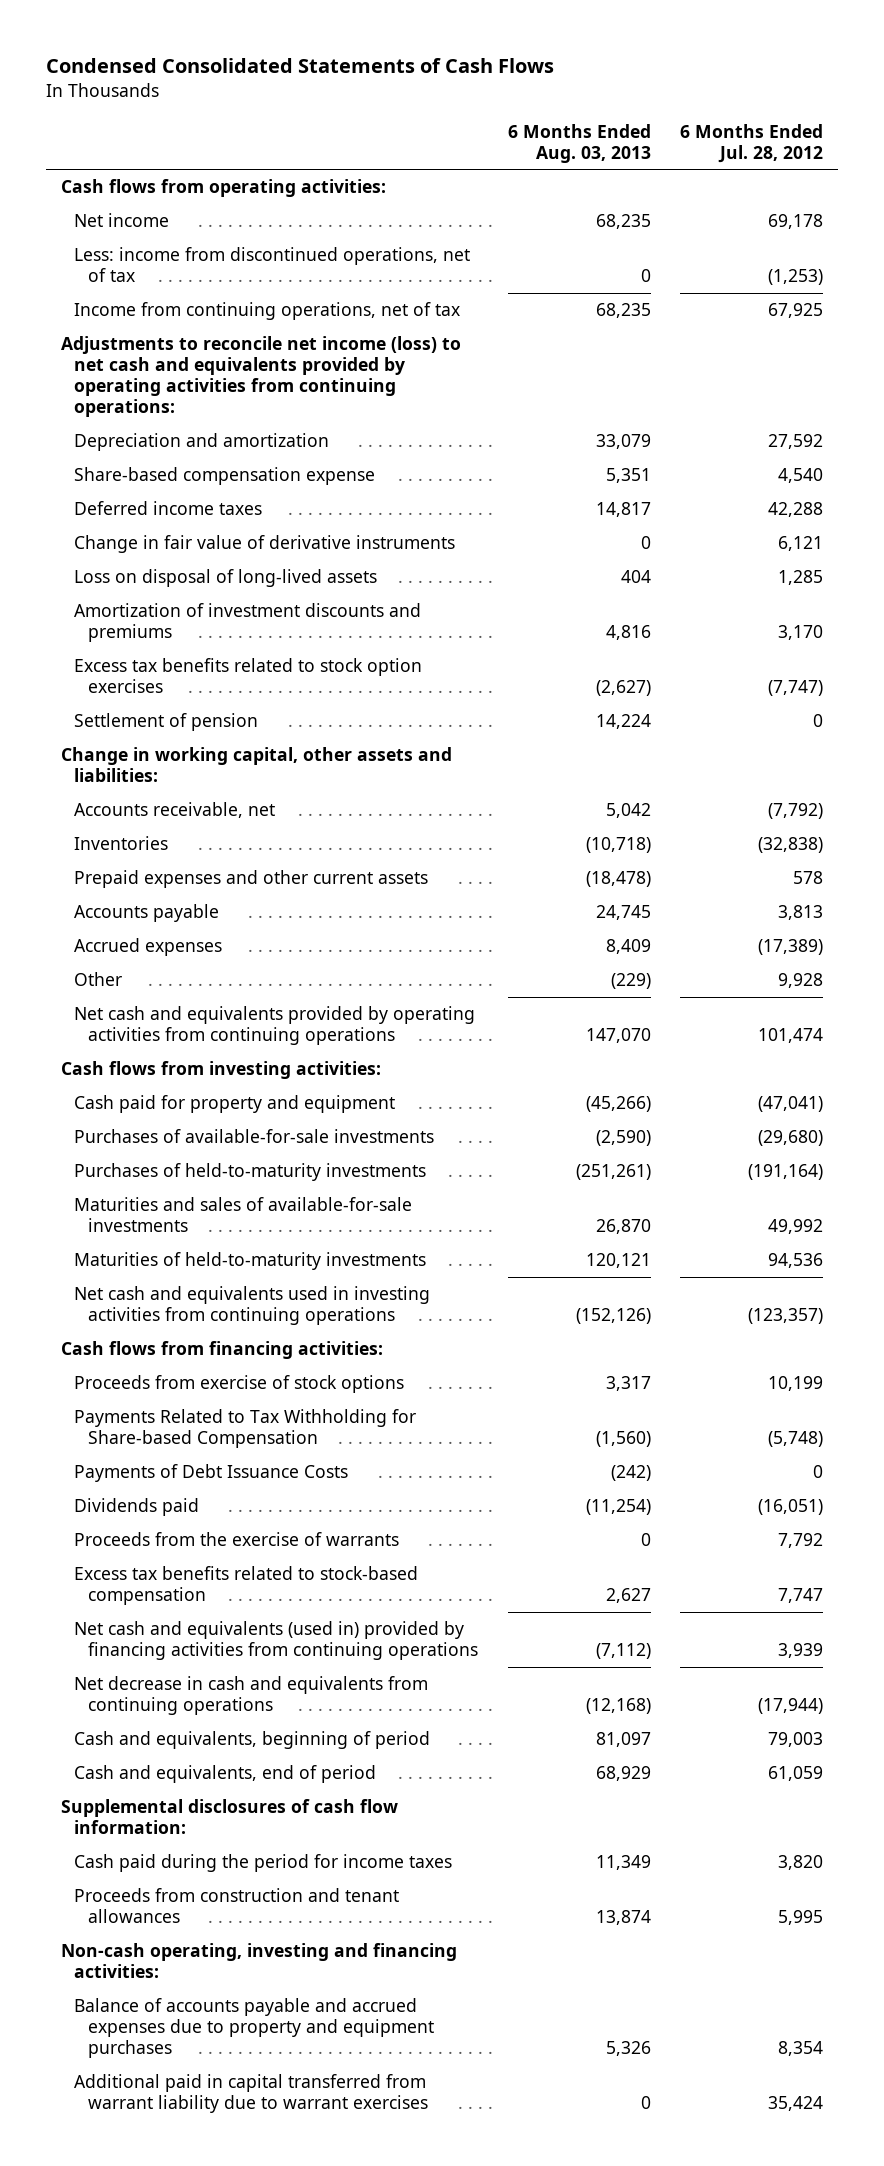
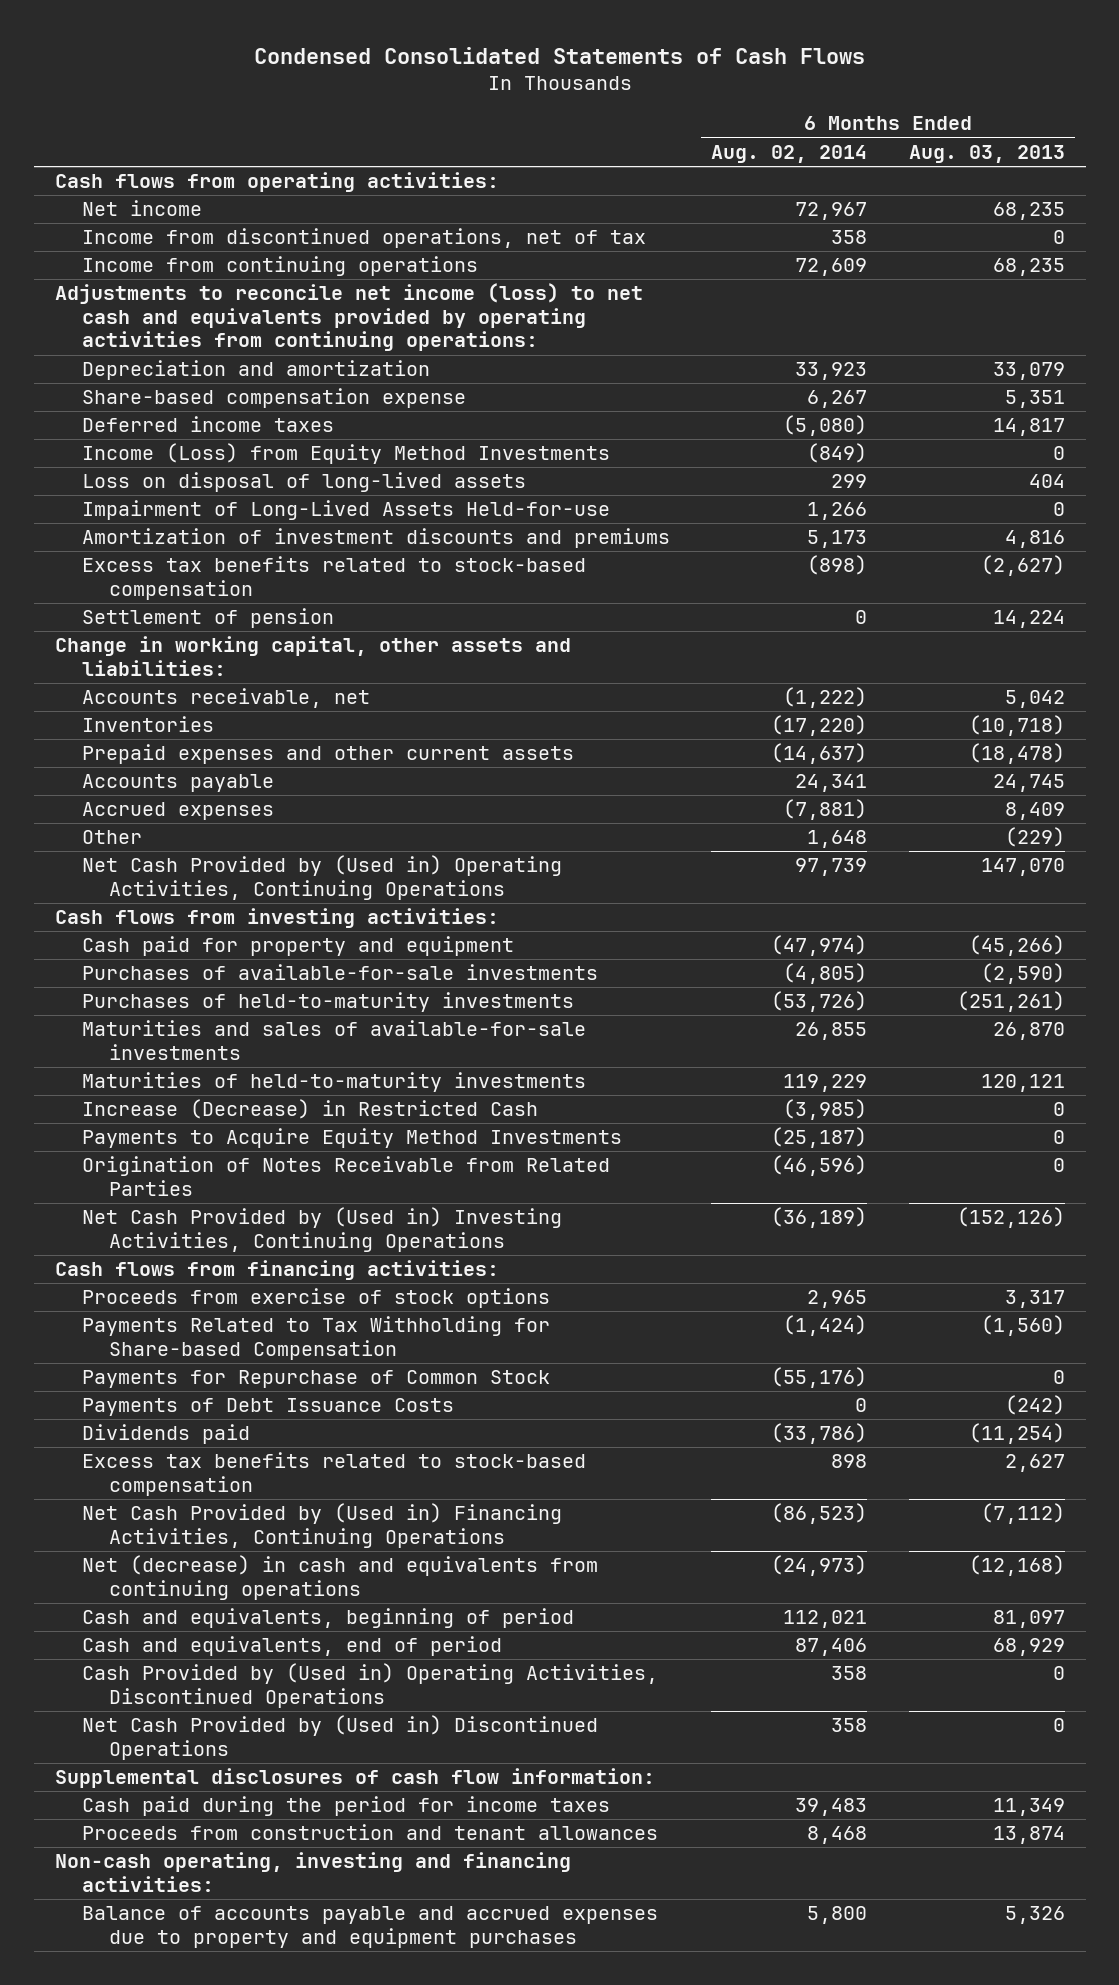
- | 6 Months Ended Aug. 03, 2013 | 6 Months Ended Jul. 28, 2012
+ | 6 Months Ended Aug. 02, 2014 | 6 Months Ended Aug. 03, 2013
- Less: income from discontinued operations, net of tax | 0 | (1,253)
- Income from continuing operations, net of tax | 68,235 | 67,925
+ Income from discontinued operations, net of tax | 358 | 0
+ Income from continuing operations | 72,609 | 68,235
- Change in fair value of derivative instruments | 0 | 6,121
+ Income (Loss) from Equity Method Investments | (849) | 0
+ Impairment of Long-Lived Assets Held-for-use | 1,266 | 0
- Excess tax benefits related to stock option exercises | (2,627) | (7,747)
+ Excess tax benefits related to stock-based compensation | (898) | (2,627)
- Net cash and equivalents provided by operating activities from continuing operations | 147,070 | 101,474
+ Net Cash Provided by (Used in) Operating Activities, Continuing Operations | 97,739 | 147,070
- Net cash and equivalents used in investing activities from continuing operations | (152,126) | (123,357)
+ Increase (Decrease) in Restricted Cash | (3,985) | 0
+ Payments to Acquire Equity Method Investments | (25,187) | 0
+ Origination of Notes Receivable from Related Parties | (46,596) | 0
+ Net Cash Provided by (Used in) Investing Activities, Continuing Operations | (36,189) | (152,126)
+ Payments for Repurchase of Common Stock | (55,176) | 0
- Proceeds from the exercise of warrants | 0 | 7,792
- Net cash and equivalents (used in) provided by financing activities from continuing operations | (7,112) | 3,939
- Net decrease in cash and equivalents from continuing operations | (12,168) | (17,944)
+ Net Cash Provided by (Used in) Financing Activities, Continuing Operations | (86,523) | (7,112)
+ Net (decrease) in cash and equivalents from continuing operations | (24,973) | (12,168)
+ Cash Provided by (Used in) Operating Activities, Discontinued Operations | 358 | 0
+ Net Cash Provided by (Used in) Discontinued Operations | 358 | 0
- Additional paid in capital transferred from warrant liability due to warrant exercises | 0 | 35,424

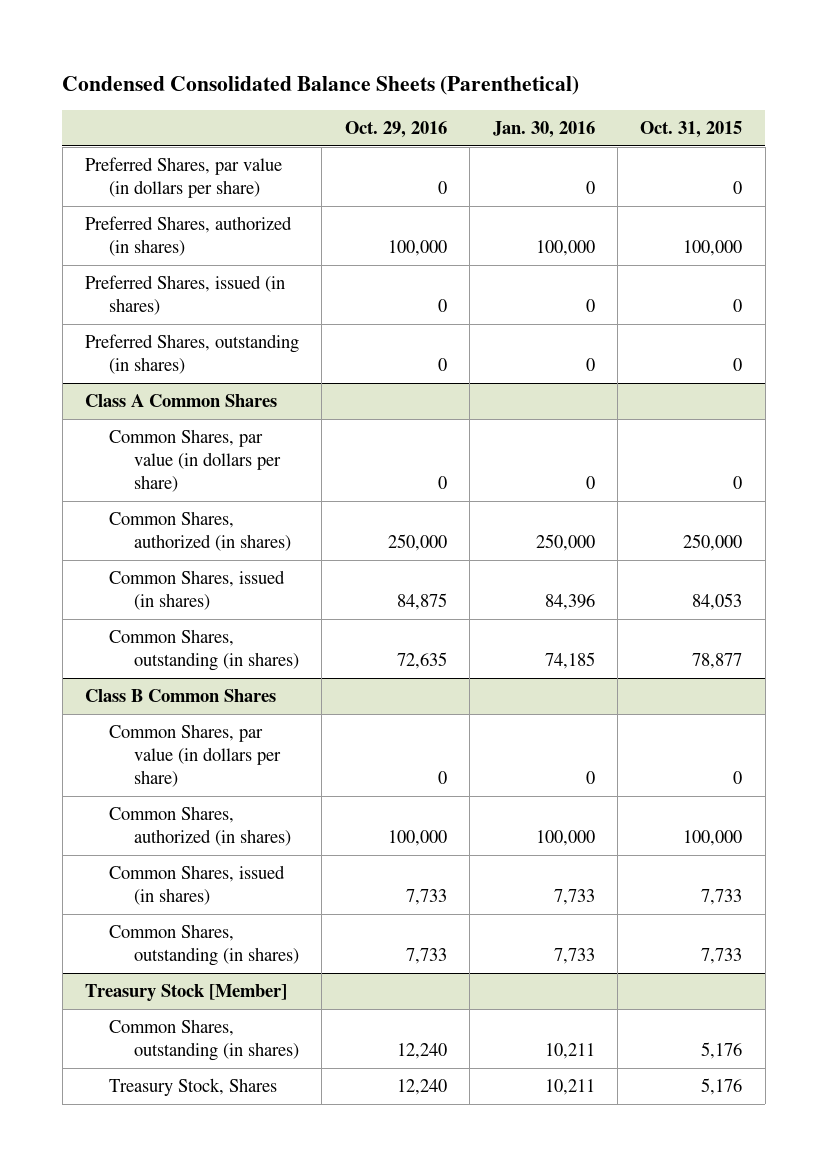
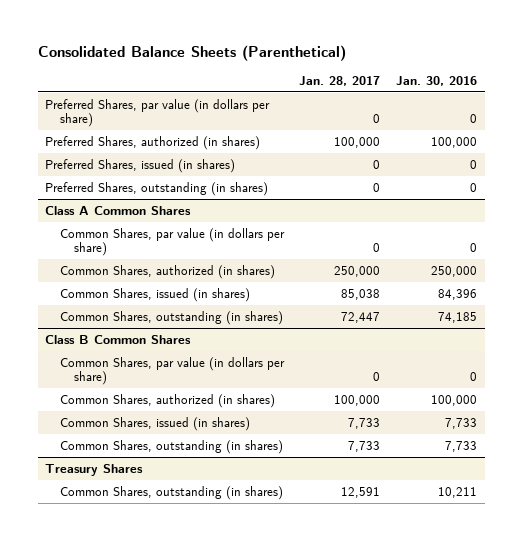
- Condensed Consolidated Balance Sheets (Parenthetical)
+ Consolidated Balance Sheets (Parenthetical)
- | Oct. 29, 2016 | Jan. 30, 2016 | Oct. 31, 2015
+ | Jan. 28, 2017 | Jan. 30, 2016
- Treasury Stock [Member]
+ Treasury Shares
- Treasury Stock, Shares | 12,240 | 10,211 | 5,176

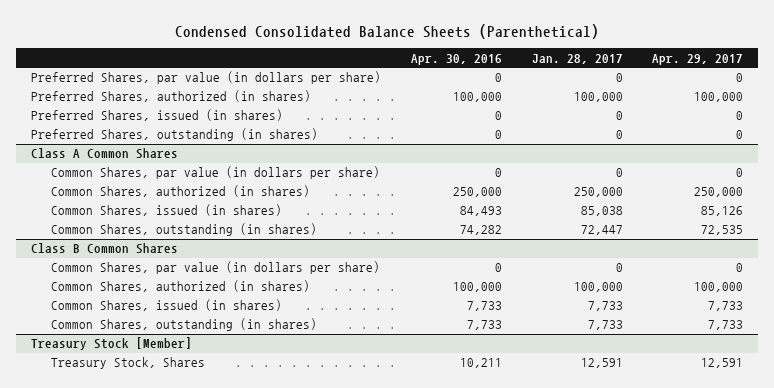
- Consolidated Balance Sheets (Parenthetical)
+ Condensed Consolidated Balance Sheets (Parenthetical)
- | Jan. 28, 2017 | Jan. 30, 2016
+ | Apr. 30, 2016 | Jan. 28, 2017 | Apr. 29, 2017
- Treasury Shares
- Common Shares, outstanding (in shares) | 12,591 | 10,211
+ Treasury Stock [Member]
+ Treasury Stock, Shares | 10,211 | 12,591 | 12,591

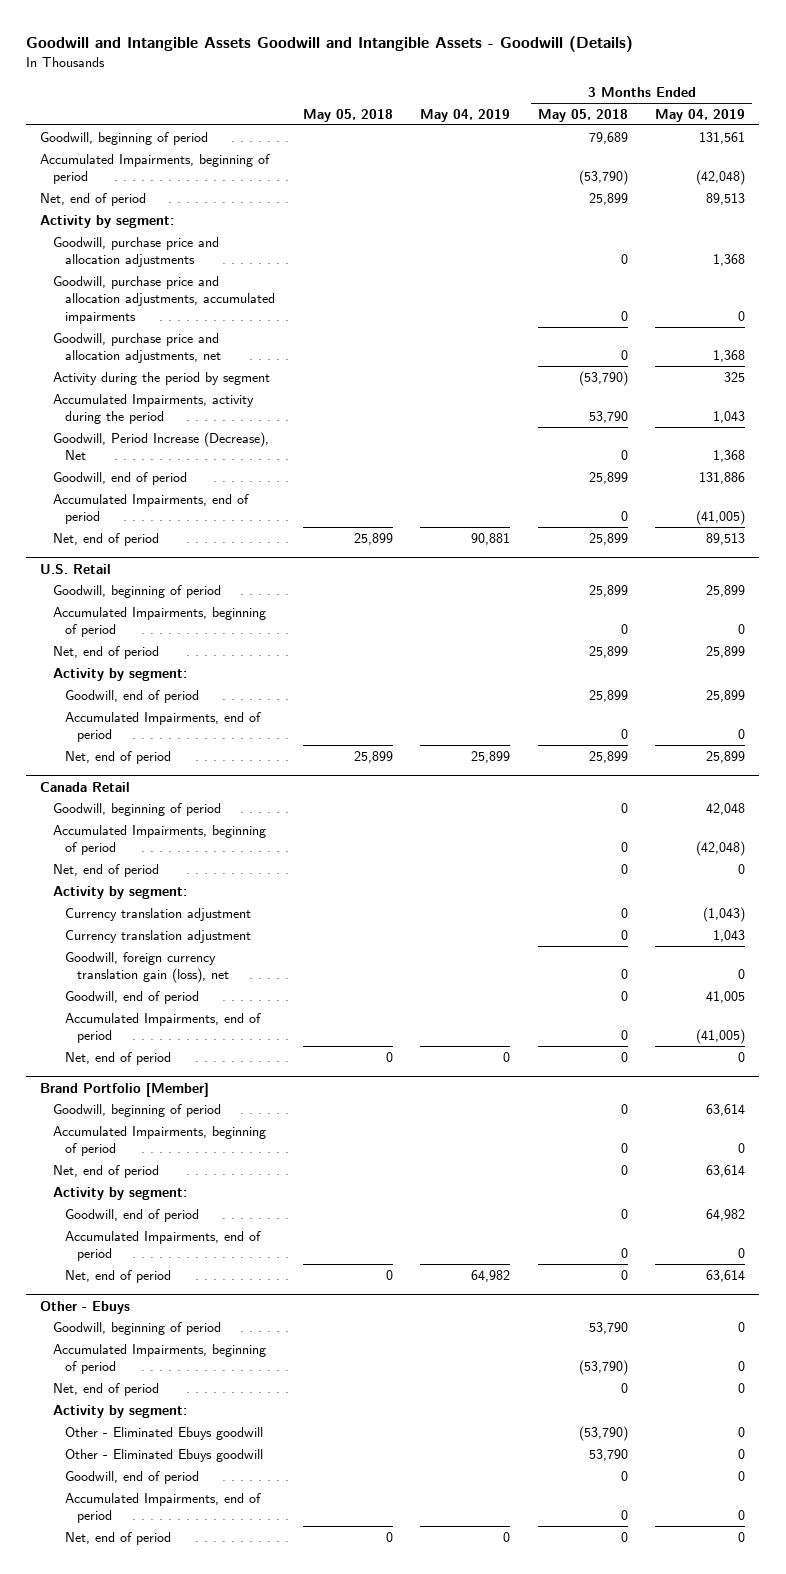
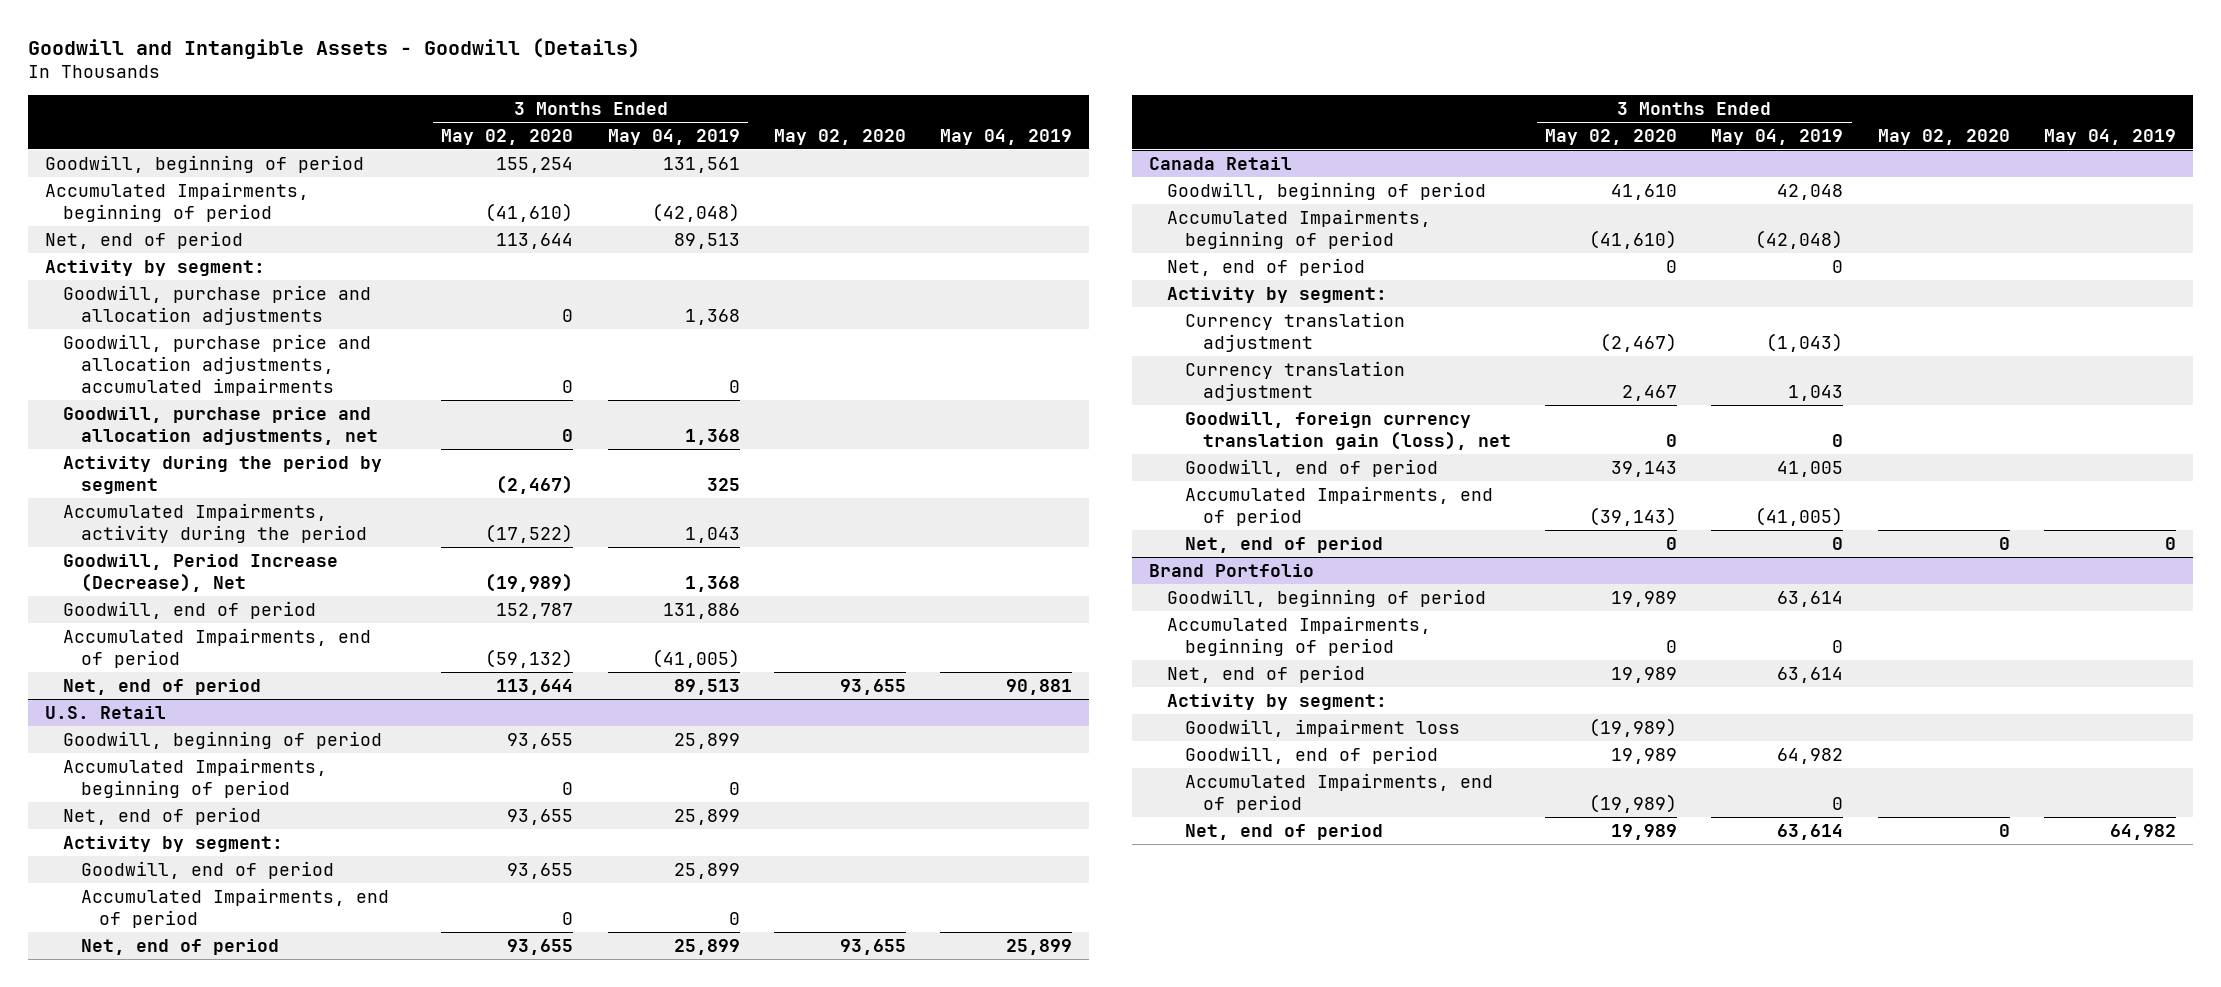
- Goodwill and Intangible Assets Goodwill and Intangible Assets - Goodwill (Details)
+ Goodwill and Intangible Assets - Goodwill (Details)
- | May 05, 2018 | May 04, 2019 | 3 Months Ended May 05, 2018 | 3 Months Ended May 04, 2019
+ | 3 Months Ended May 02, 2020 | 3 Months Ended May 04, 2019 | May 02, 2020 | May 04, 2019
- Brand Portfolio [Member]
+ Brand Portfolio
+ Goodwill, impairment loss | (19,989) | | |
- Other - Ebuys
- Goodwill, beginning of period | | | 53,790 | 0
- Accumulated Impairments, beginning of period | | | (53,790) | 0
- Net, end of period | | | 0 | 0
- Activity by segment:
- Other - Eliminated Ebuys goodwill | | | (53,790) | 0
- Other - Eliminated Ebuys goodwill | | | 53,790 | 0
- Goodwill, end of period | | | 0 | 0
- Accumulated Impairments, end of period | | | 0 | 0
- Net, end of period | 0 | 0 | 0 | 0

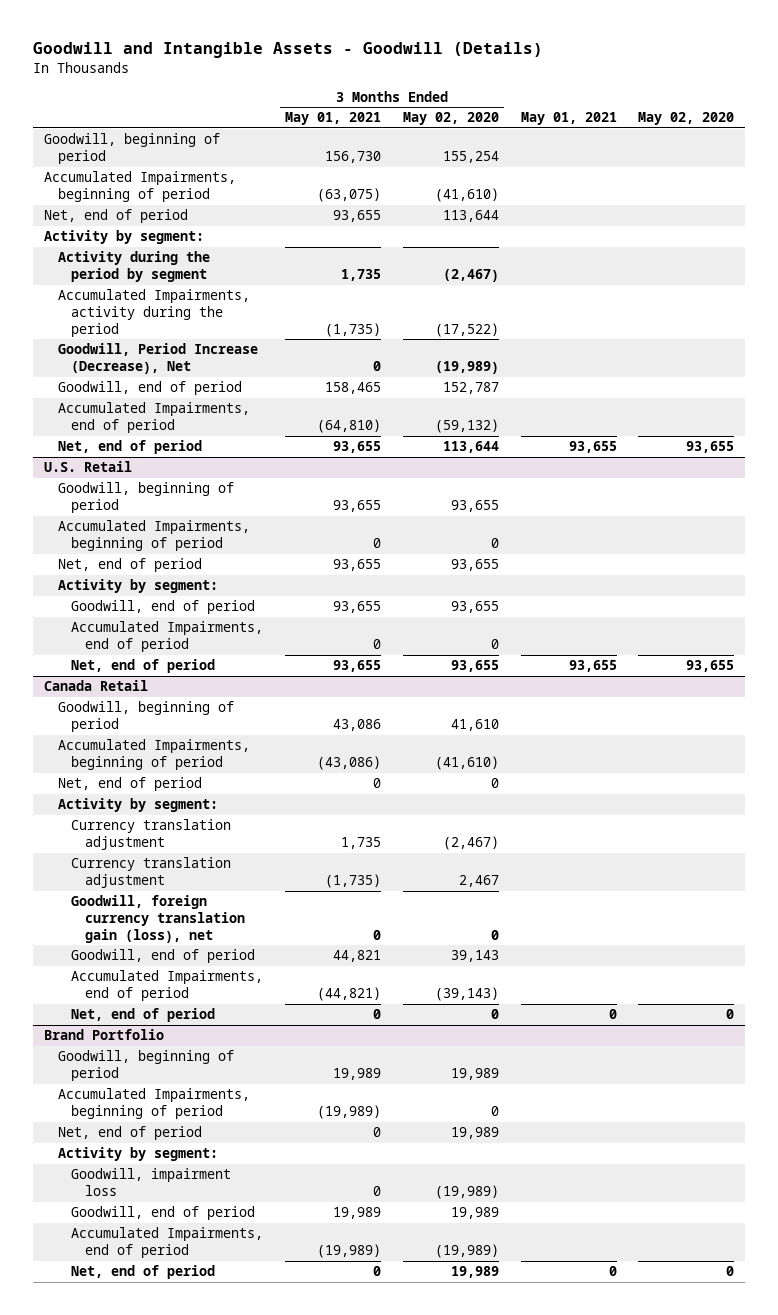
- | 3 Months Ended May 02, 2020 | 3 Months Ended May 04, 2019 | May 02, 2020 | May 04, 2019
+ | 3 Months Ended May 01, 2021 | 3 Months Ended May 02, 2020 | May 01, 2021 | May 02, 2020
- Goodwill, purchase price and allocation adjustments | 0 | 1,368 | |
- Goodwill, purchase price and allocation adjustments, accumulated impairments | 0 | 0 | |
- Goodwill, purchase price and allocation adjustments, net | 0 | 1,368 | |

